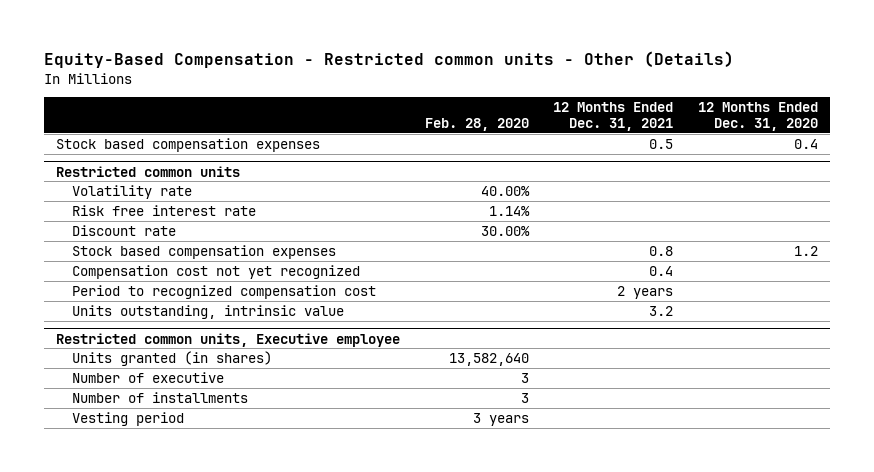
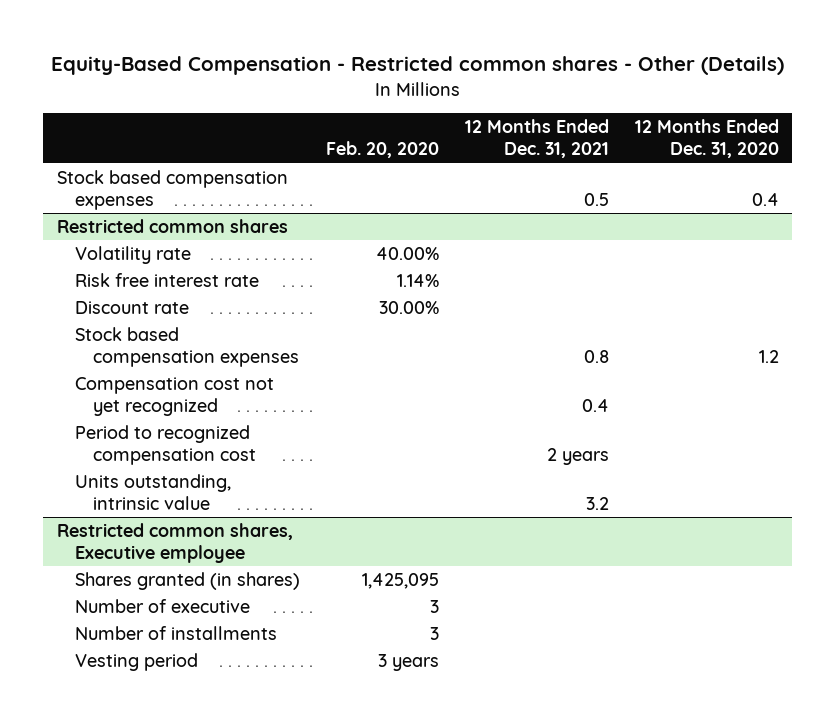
- Equity-Based Compensation - Restricted common units - Other (Details)
+ Equity-Based Compensation - Restricted common shares - Other (Details)
- | Feb. 28, 2020 | 12 Months Ended Dec. 31, 2021 | 12 Months Ended Dec. 31, 2020
+ | Feb. 20, 2020 | 12 Months Ended Dec. 31, 2021 | 12 Months Ended Dec. 31, 2020
- Restricted common units
+ Restricted common shares
- Restricted common units, Executive employee
- Units granted (in shares) | 13,582,640 | |
+ Restricted common shares, Executive employee
+ Shares granted (in shares) | 1,425,095 | |

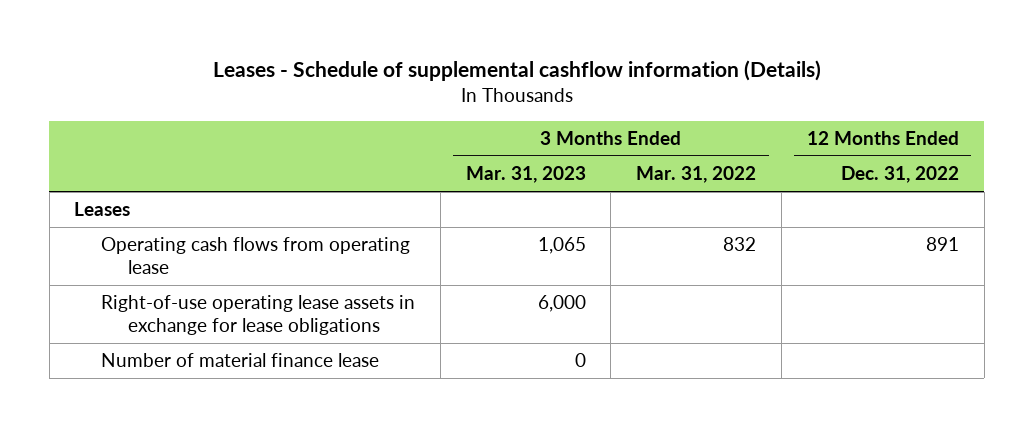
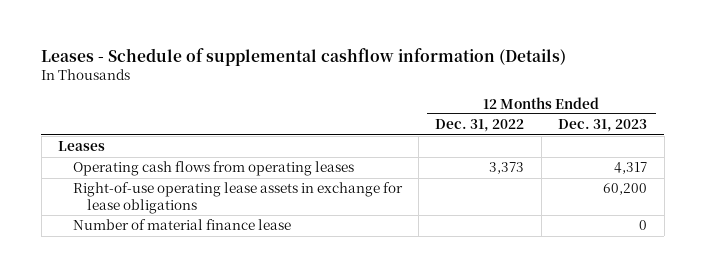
- | 3 Months Ended Mar. 31, 2023 | 3 Months Ended Mar. 31, 2022 | 12 Months Ended Dec. 31, 2022
+ | 12 Months Ended Dec. 31, 2022 | 12 Months Ended Dec. 31, 2023
- Operating cash flows from operating lease | 1,065 | 832 | 891
+ Operating cash flows from operating leases | 3,373 | 4,317

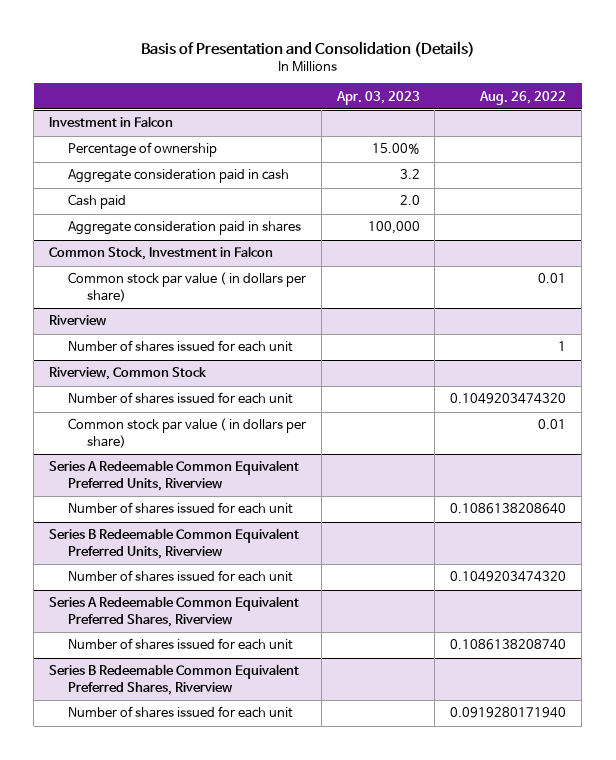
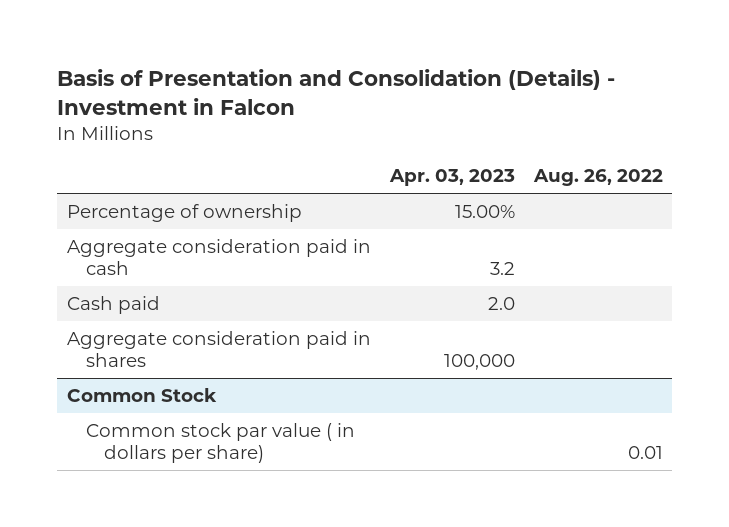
- Basis of Presentation and Consolidation (Details)
+ Basis of Presentation and Consolidation (Details) - Investment in Falcon
- Investment in Falcon
- Common Stock, Investment in Falcon
- Common stock par value ( in dollars per share) | | 0.01
- Riverview
- Number of shares issued for each unit | | 1
- Riverview, Common Stock
- Number of shares issued for each unit | | 0.1049203474320
+ Common Stock
- Series A Redeemable Common Equivalent Preferred Units, Riverview
- Number of shares issued for each unit | | 0.1086138208640
- Series B Redeemable Common Equivalent Preferred Units, Riverview
- Number of shares issued for each unit | | 0.1049203474320
- Series A Redeemable Common Equivalent Preferred Shares, Riverview
- Number of shares issued for each unit | | 0.1086138208740
- Series B Redeemable Common Equivalent Preferred Shares, Riverview
- Number of shares issued for each unit | | 0.0919280171940

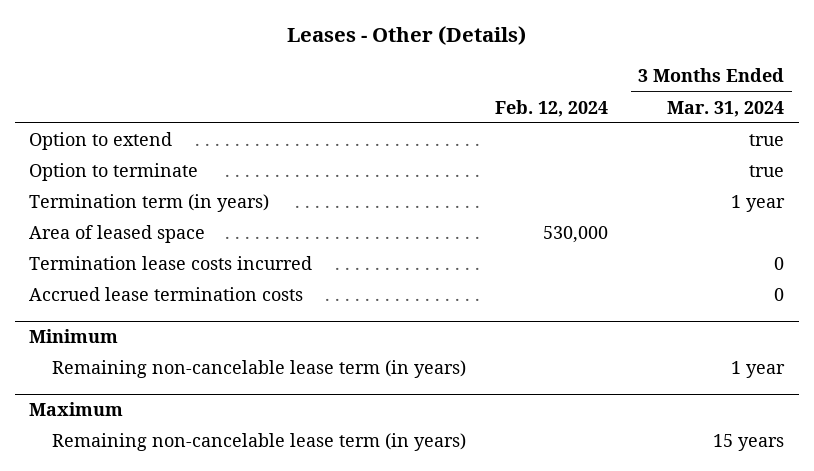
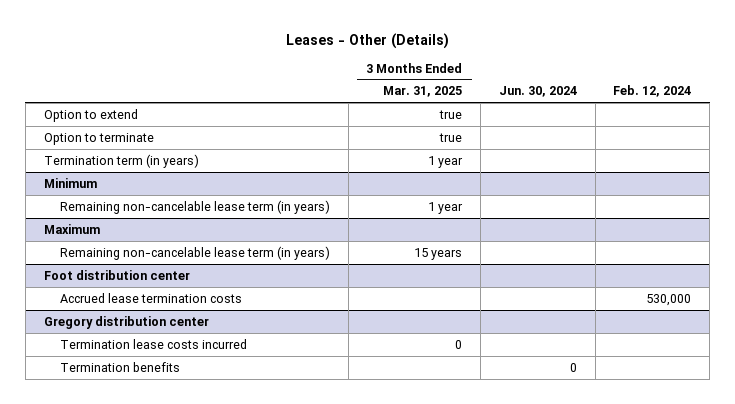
- | Feb. 12, 2024 | 3 Months Ended Mar. 31, 2024
+ | 3 Months Ended Mar. 31, 2025 | Jun. 30, 2024 | Feb. 12, 2024
- Area of leased space | 530,000 |
- Termination lease costs incurred | | 0
- Accrued lease termination costs | | 0
+ Foot distribution center
+ Accrued lease termination costs | | | 530,000
+ Gregory distribution center
+ Termination lease costs incurred | 0 | |
+ Termination benefits | | 0 |

